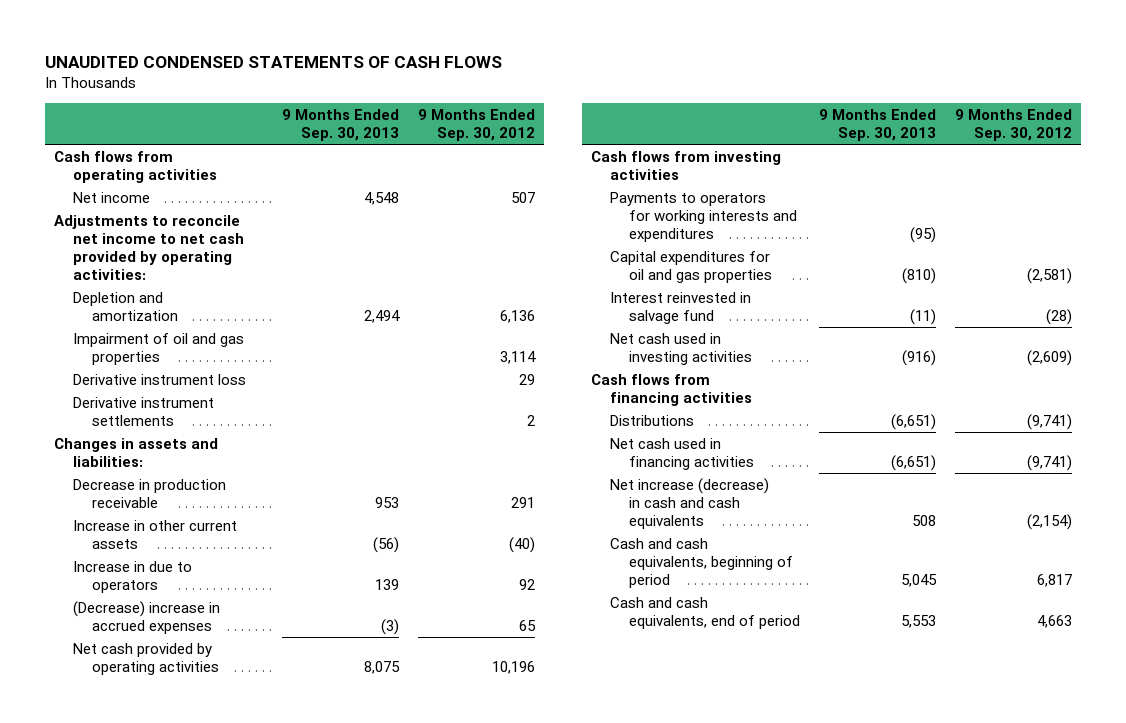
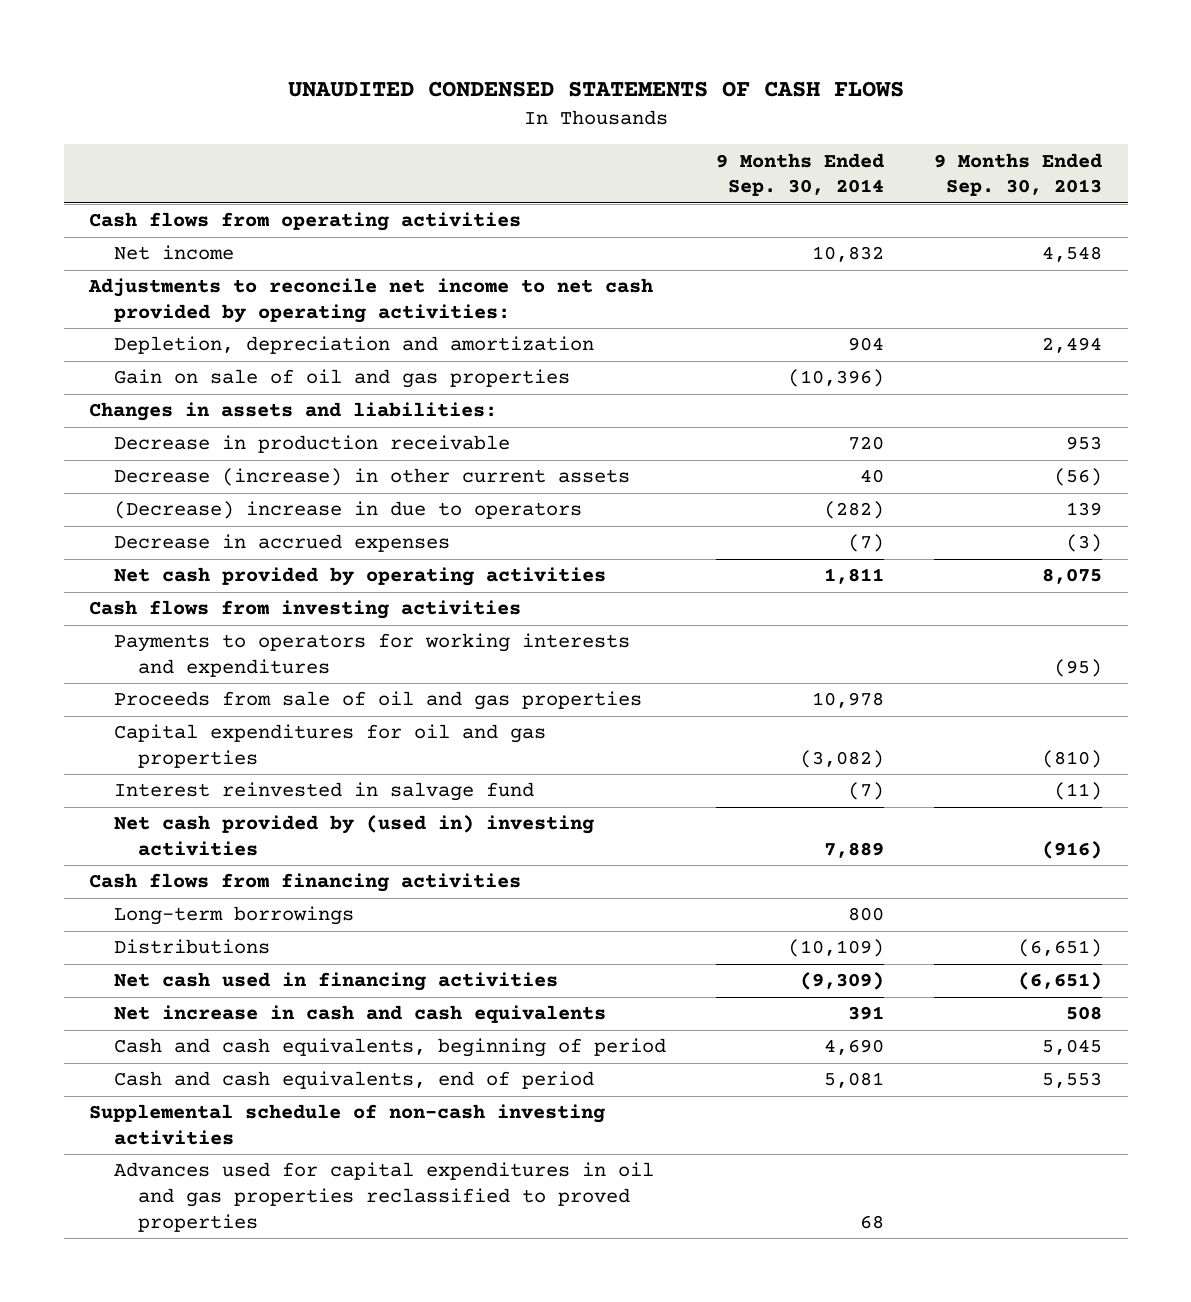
- | 9 Months Ended Sep. 30, 2013 | 9 Months Ended Sep. 30, 2012
+ | 9 Months Ended Sep. 30, 2014 | 9 Months Ended Sep. 30, 2013
- Depletion and amortization | 2,494 | 6,136
- Impairment of oil and gas properties | | 3,114
- Derivative instrument loss | | 29
- Derivative instrument settlements | | 2
+ Depletion, depreciation and amortization | 904 | 2,494
+ Gain on sale of oil and gas properties | (10,396) |
- Increase in other current assets | (56) | (40)
- Increase in due to operators | 139 | 92
- (Decrease) increase in accrued expenses | (3) | 65
+ Decrease (increase) in other current assets | 40 | (56)
+ (Decrease) increase in due to operators | (282) | 139
+ Decrease in accrued expenses | (7) | (3)
+ Proceeds from sale of oil and gas properties | 10,978 |
- Net cash used in investing activities | (916) | (2,609)
+ Net cash provided by (used in) investing activities | 7,889 | (916)
+ Long-term borrowings | 800 |
- Net increase (decrease) in cash and cash equivalents | 508 | (2,154)
+ Net increase in cash and cash equivalents | 391 | 508
+ Supplemental schedule of non-cash investing activities
+ Advances used for capital expenditures in oil and gas properties reclassified to proved properties | 68 |

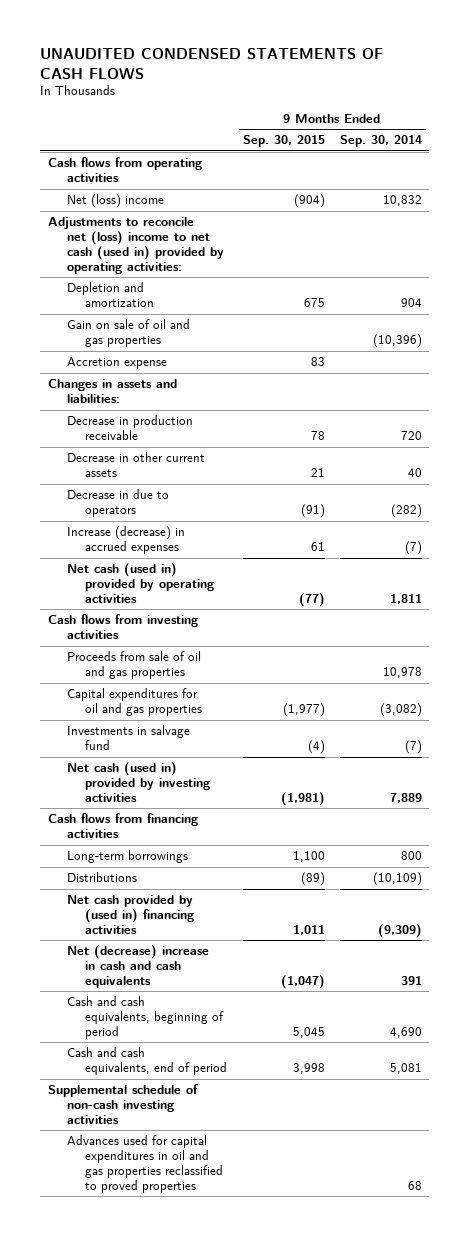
- | 9 Months Ended Sep. 30, 2014 | 9 Months Ended Sep. 30, 2013
+ | 9 Months Ended Sep. 30, 2015 | 9 Months Ended Sep. 30, 2014
- Net income | 10,832 | 4,548
- Adjustments to reconcile net income to net cash provided by operating activities:
- Depletion, depreciation and amortization | 904 | 2,494
+ Net (loss) income | (904) | 10,832
+ Adjustments to reconcile net (loss) income to net cash (used in) provided by operating activities:
+ Depletion and amortization | 675 | 904
+ Accretion expense | 83 |
- Decrease (increase) in other current assets | 40 | (56)
- (Decrease) increase in due to operators | (282) | 139
- Decrease in accrued expenses | (7) | (3)
- Net cash provided by operating activities | 1,811 | 8,075
+ Decrease in other current assets | 21 | 40
+ Decrease in due to operators | (91) | (282)
+ Increase (decrease) in accrued expenses | 61 | (7)
+ Net cash (used in) provided by operating activities | (77) | 1,811
- Payments to operators for working interests and expenditures | | (95)
- Interest reinvested in salvage fund | (7) | (11)
- Net cash provided by (used in) investing activities | 7,889 | (916)
+ Investments in salvage fund | (4) | (7)
+ Net cash (used in) provided by investing activities | (1,981) | 7,889
- Net cash used in financing activities | (9,309) | (6,651)
- Net increase in cash and cash equivalents | 391 | 508
+ Net cash provided by (used in) financing activities | 1,011 | (9,309)
+ Net (decrease) increase in cash and cash equivalents | (1,047) | 391

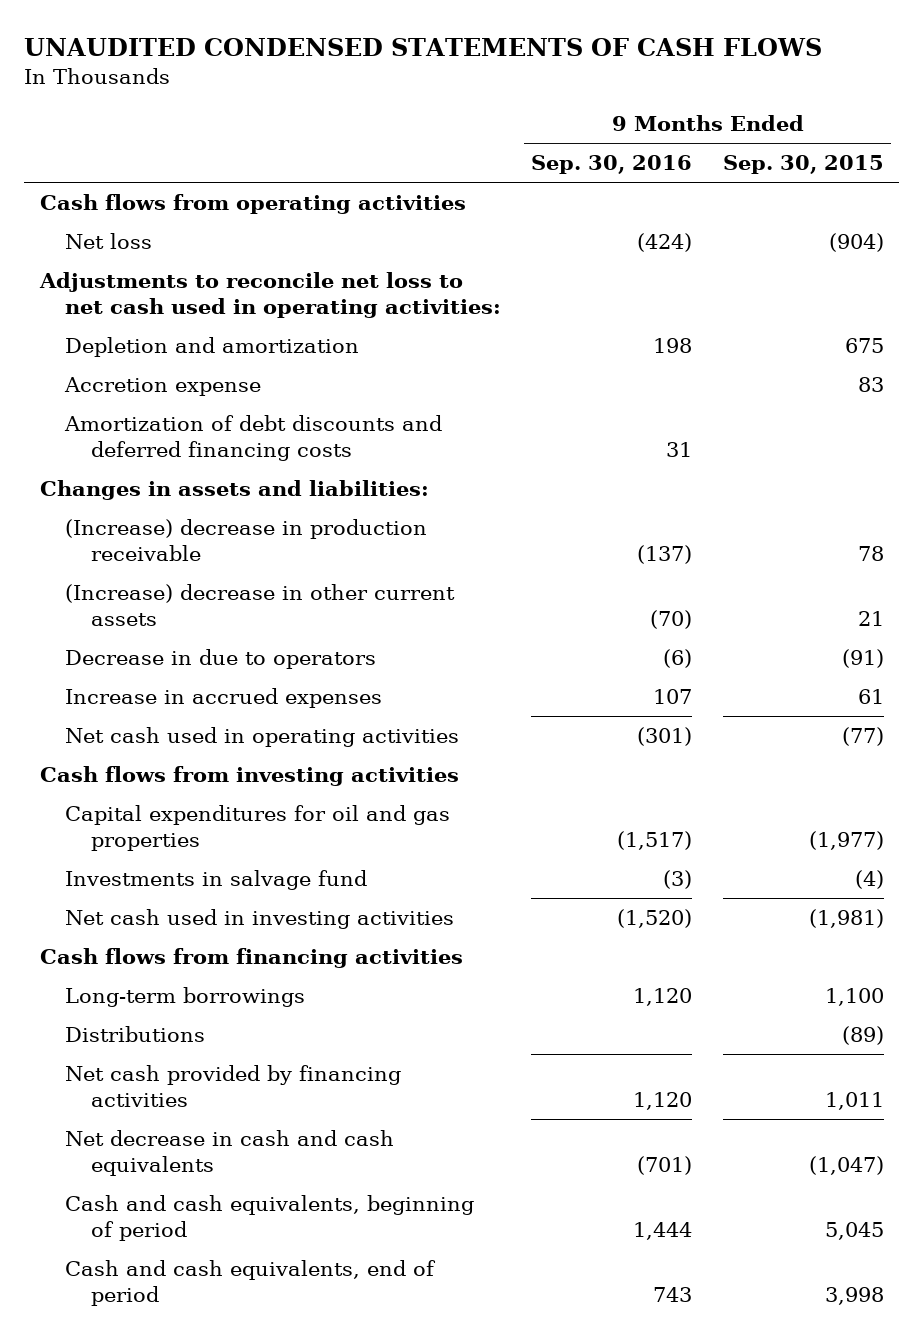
- | 9 Months Ended Sep. 30, 2015 | 9 Months Ended Sep. 30, 2014
+ | 9 Months Ended Sep. 30, 2016 | 9 Months Ended Sep. 30, 2015
- Net (loss) income | (904) | 10,832
- Adjustments to reconcile net (loss) income to net cash (used in) provided by operating activities:
+ Net loss | (424) | (904)
+ Adjustments to reconcile net loss to net cash used in operating activities:
- Gain on sale of oil and gas properties | | (10,396)
+ Amortization of debt discounts and deferred financing costs | 31 |
- Decrease in production receivable | 78 | 720
- Decrease in other current assets | 21 | 40
+ (Increase) decrease in production receivable | (137) | 78
+ (Increase) decrease in other current assets | (70) | 21
- Increase (decrease) in accrued expenses | 61 | (7)
- Net cash (used in) provided by operating activities | (77) | 1,811
+ Increase in accrued expenses | 107 | 61
+ Net cash used in operating activities | (301) | (77)
- Proceeds from sale of oil and gas properties | | 10,978
- Net cash (used in) provided by investing activities | (1,981) | 7,889
+ Net cash used in investing activities | (1,520) | (1,981)
- Net cash provided by (used in) financing activities | 1,011 | (9,309)
- Net (decrease) increase in cash and cash equivalents | (1,047) | 391
+ Net cash provided by financing activities | 1,120 | 1,011
+ Net decrease in cash and cash equivalents | (701) | (1,047)
- Supplemental schedule of non-cash investing activities
- Advances used for capital expenditures in oil and gas properties reclassified to proved properties | | 68

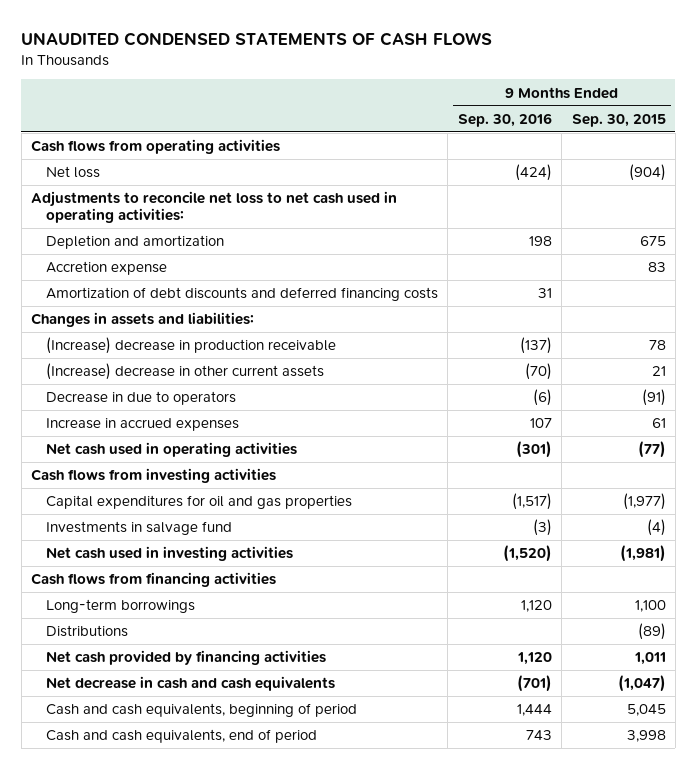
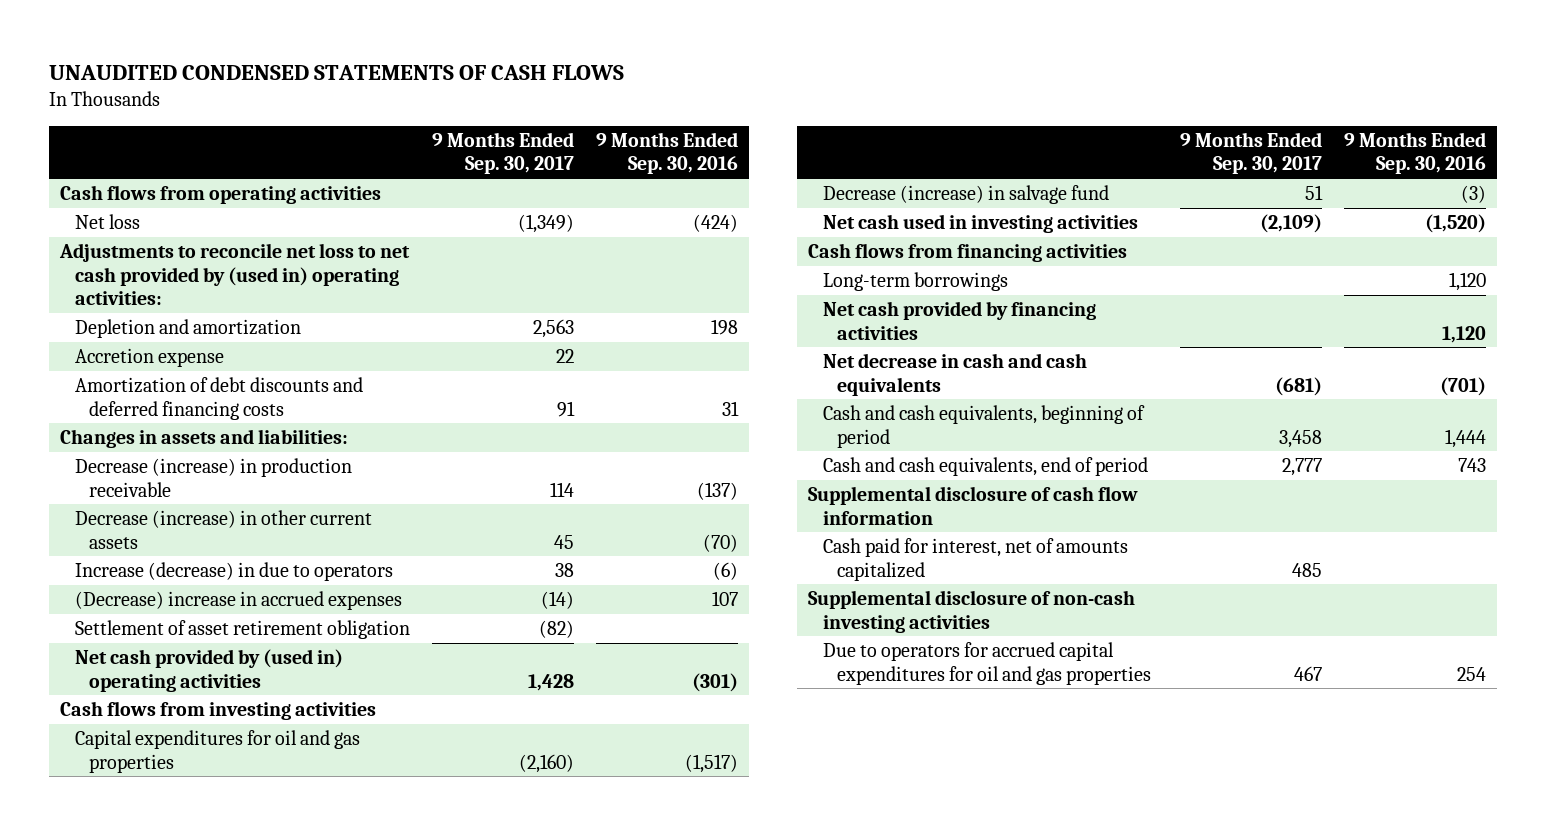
- | 9 Months Ended Sep. 30, 2016 | 9 Months Ended Sep. 30, 2015
+ | 9 Months Ended Sep. 30, 2017 | 9 Months Ended Sep. 30, 2016
- Adjustments to reconcile net loss to net cash used in operating activities:
+ Adjustments to reconcile net loss to net cash provided by (used in) operating activities:
- (Increase) decrease in production receivable | (137) | 78
- (Increase) decrease in other current assets | (70) | 21
- Decrease in due to operators | (6) | (91)
- Increase in accrued expenses | 107 | 61
- Net cash used in operating activities | (301) | (77)
+ Decrease (increase) in production receivable | 114 | (137)
+ Decrease (increase) in other current assets | 45 | (70)
+ Increase (decrease) in due to operators | 38 | (6)
+ (Decrease) increase in accrued expenses | (14) | 107
+ Settlement of asset retirement obligation | (82) |
+ Net cash provided by (used in) operating activities | 1,428 | (301)
- Investments in salvage fund | (3) | (4)
+ Decrease (increase) in salvage fund | 51 | (3)
- Distributions | | (89)
+ Supplemental disclosure of cash flow information
+ Cash paid for interest, net of amounts capitalized | 485 |
+ Supplemental disclosure of non-cash investing activities
+ Due to operators for accrued capital expenditures for oil and gas properties | 467 | 254

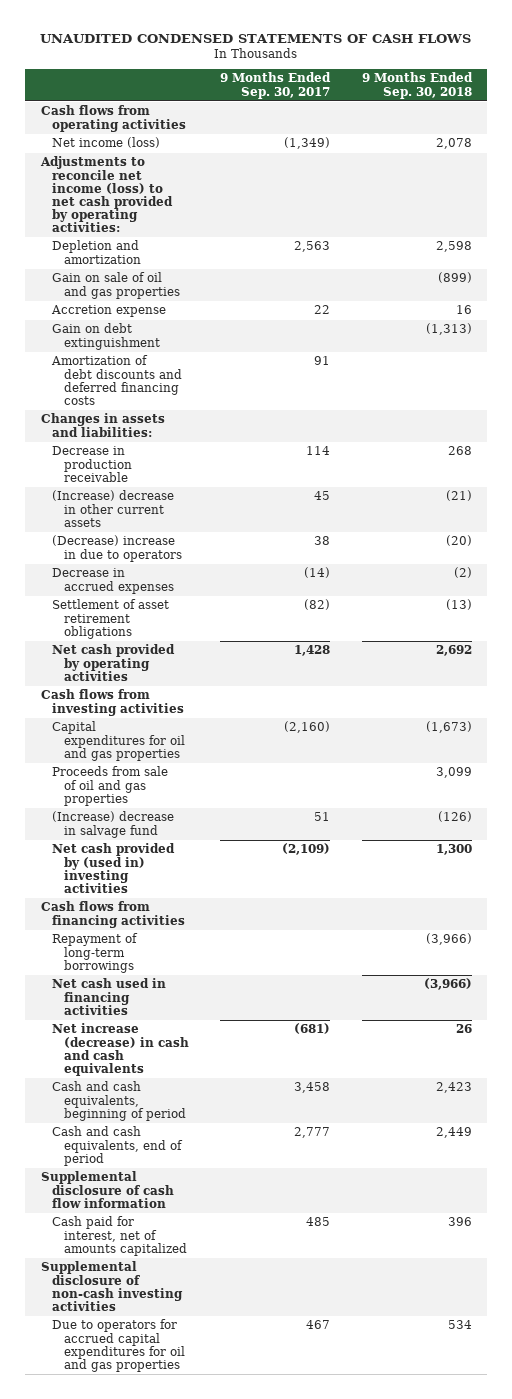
- | 9 Months Ended Sep. 30, 2017 | 9 Months Ended Sep. 30, 2016
+ | 9 Months Ended Sep. 30, 2017 | 9 Months Ended Sep. 30, 2018
- Net loss | (1,349) | (424)
- Adjustments to reconcile net loss to net cash provided by (used in) operating activities:
+ Net income (loss) | (1,349) | 2,078
+ Adjustments to reconcile net income (loss) to net cash provided by operating activities:
+ Gain on sale of oil and gas properties | | (899)
+ Gain on debt extinguishment | | (1,313)
- Decrease (increase) in production receivable | 114 | (137)
- Decrease (increase) in other current assets | 45 | (70)
- Increase (decrease) in due to operators | 38 | (6)
- (Decrease) increase in accrued expenses | (14) | 107
- Settlement of asset retirement obligation | (82) |
- Net cash provided by (used in) operating activities | 1,428 | (301)
+ Decrease in production receivable | 114 | 268
+ (Increase) decrease in other current assets | 45 | (21)
+ (Decrease) increase in due to operators | 38 | (20)
+ Decrease in accrued expenses | (14) | (2)
+ Settlement of asset retirement obligations | (82) | (13)
+ Net cash provided by operating activities | 1,428 | 2,692
- Decrease (increase) in salvage fund | 51 | (3)
- Net cash used in investing activities | (2,109) | (1,520)
+ Proceeds from sale of oil and gas properties | | 3,099
+ (Increase) decrease in salvage fund | 51 | (126)
+ Net cash provided by (used in) investing activities | (2,109) | 1,300
- Long-term borrowings | | 1,120
- Net cash provided by financing activities | | 1,120
- Net decrease in cash and cash equivalents | (681) | (701)
+ Repayment of long-term borrowings | | (3,966)
+ Net cash used in financing activities | | (3,966)
+ Net increase (decrease) in cash and cash equivalents | (681) | 26

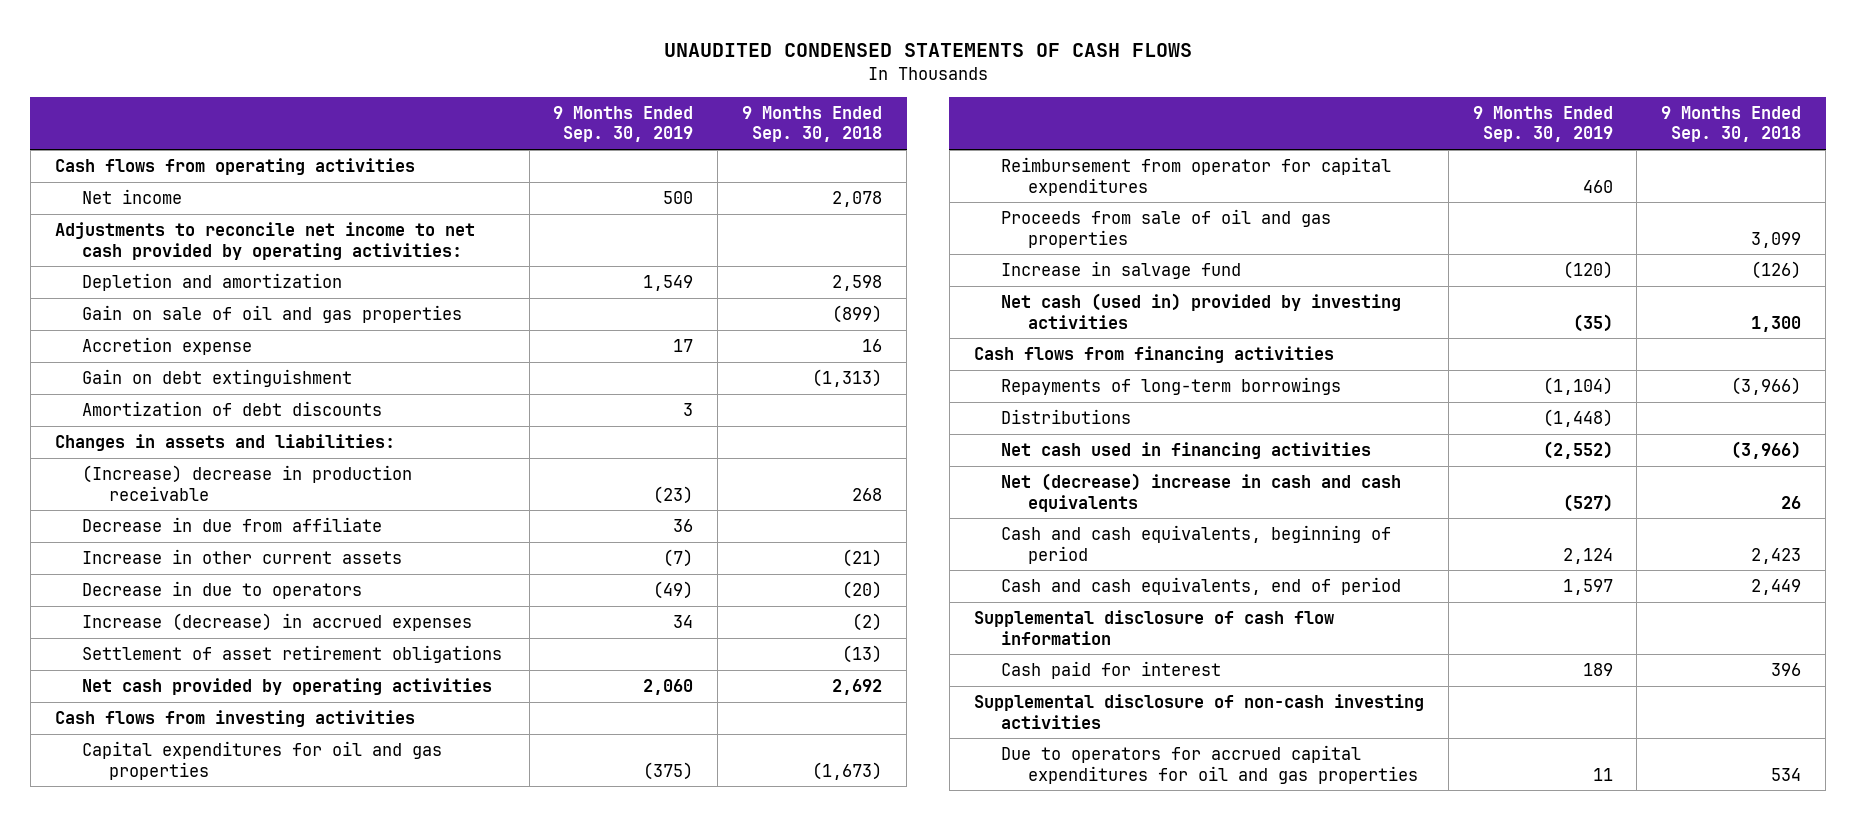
- | 9 Months Ended Sep. 30, 2017 | 9 Months Ended Sep. 30, 2018
+ | 9 Months Ended Sep. 30, 2019 | 9 Months Ended Sep. 30, 2018
- Net income (loss) | (1,349) | 2,078
- Adjustments to reconcile net income (loss) to net cash provided by operating activities:
+ Net income | 500 | 2,078
+ Adjustments to reconcile net income to net cash provided by operating activities:
- Amortization of debt discounts and deferred financing costs | 91 |
+ Amortization of debt discounts | 3 |
- Decrease in production receivable | 114 | 268
- (Increase) decrease in other current assets | 45 | (21)
- (Decrease) increase in due to operators | 38 | (20)
- Decrease in accrued expenses | (14) | (2)
+ (Increase) decrease in production receivable | (23) | 268
+ Decrease in due from affiliate | 36 |
+ Increase in other current assets | (7) | (21)
+ Decrease in due to operators | (49) | (20)
+ Increase (decrease) in accrued expenses | 34 | (2)
+ Reimbursement from operator for capital expenditures | 460 |
- (Increase) decrease in salvage fund | 51 | (126)
- Net cash provided by (used in) investing activities | (2,109) | 1,300
+ Increase in salvage fund | (120) | (126)
+ Net cash (used in) provided by investing activities | (35) | 1,300
- Repayment of long-term borrowings | | (3,966)
+ Repayments of long-term borrowings | (1,104) | (3,966)
+ Distributions | (1,448) |
- Net increase (decrease) in cash and cash equivalents | (681) | 26
+ Net (decrease) increase in cash and cash equivalents | (527) | 26
- Cash paid for interest, net of amounts capitalized | 485 | 396
+ Cash paid for interest | 189 | 396

